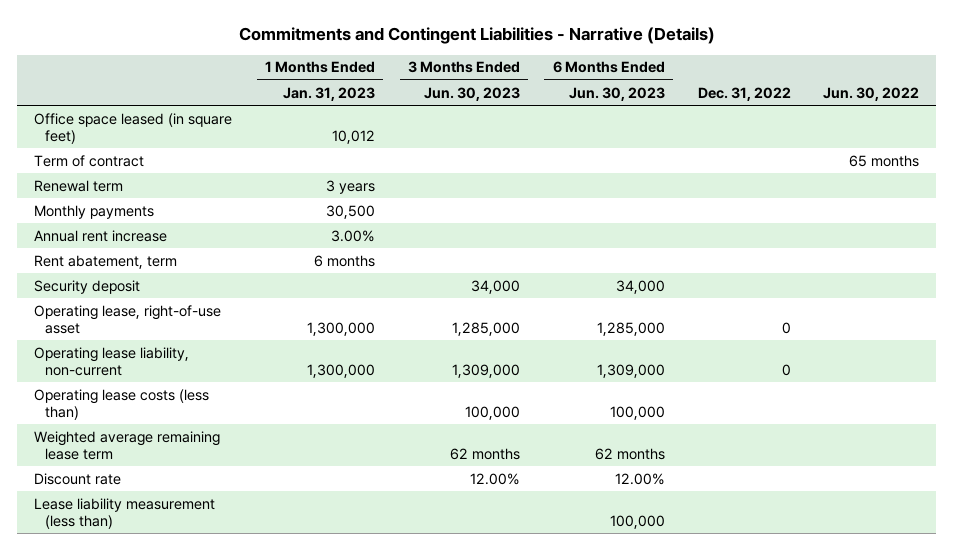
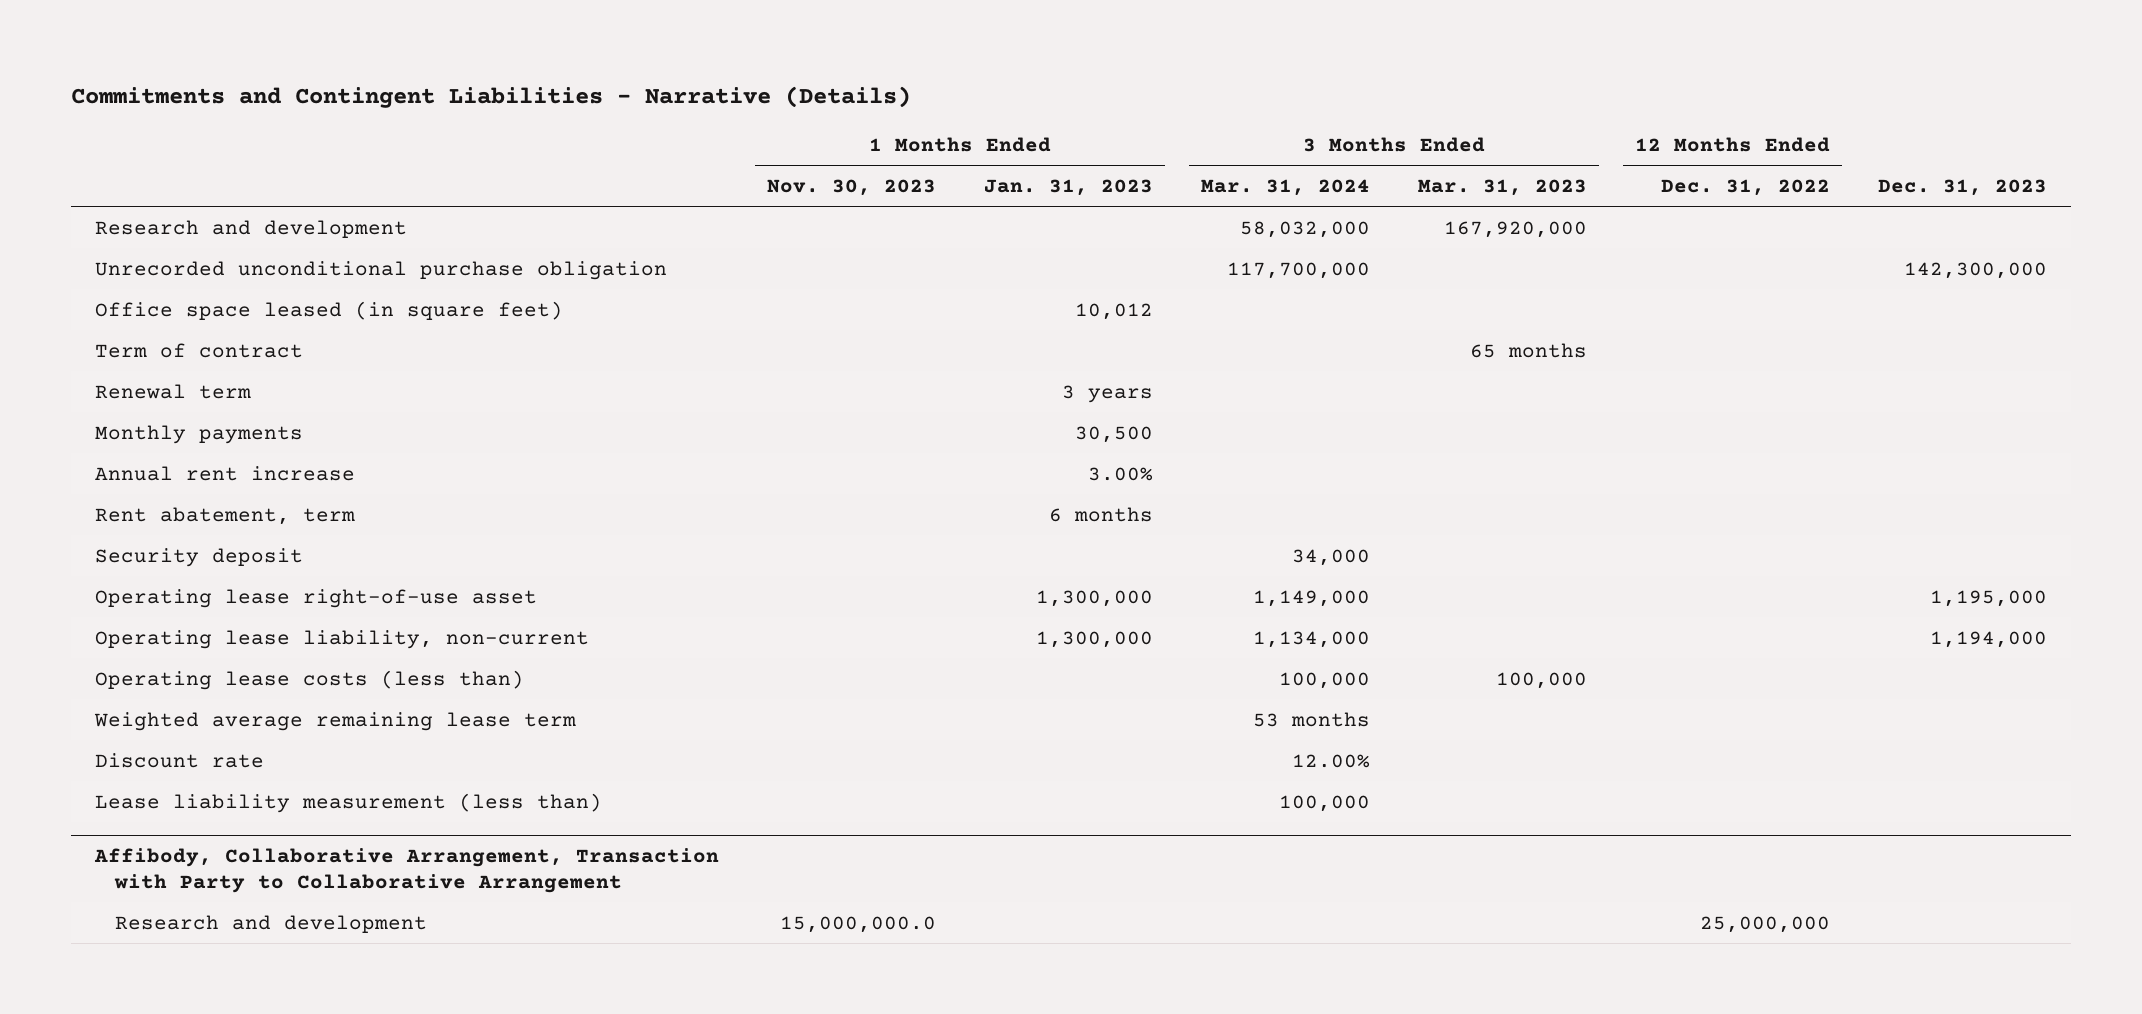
- | 1 Months Ended Jan. 31, 2023 | 3 Months Ended Jun. 30, 2023 | 6 Months Ended Jun. 30, 2023 | Dec. 31, 2022 | Jun. 30, 2022
+ | 1 Months Ended Nov. 30, 2023 | 1 Months Ended Jan. 31, 2023 | 3 Months Ended Mar. 31, 2024 | 3 Months Ended Mar. 31, 2023 | 12 Months Ended Dec. 31, 2022 | Dec. 31, 2023
+ Research and development | | | 58,032,000 | 167,920,000 | |
+ Unrecorded unconditional purchase obligation | | | 117,700,000 | | | 142,300,000
- Operating lease, right-of-use asset | 1,300,000 | 1,285,000 | 1,285,000 | 0 |
+ Operating lease right-of-use asset | | 1,300,000 | 1,149,000 | | | 1,195,000
+ Affibody, Collaborative Arrangement, Transaction with Party to Collaborative Arrangement
+ Research and development | 15,000,000.0 | | | | 25,000,000 |

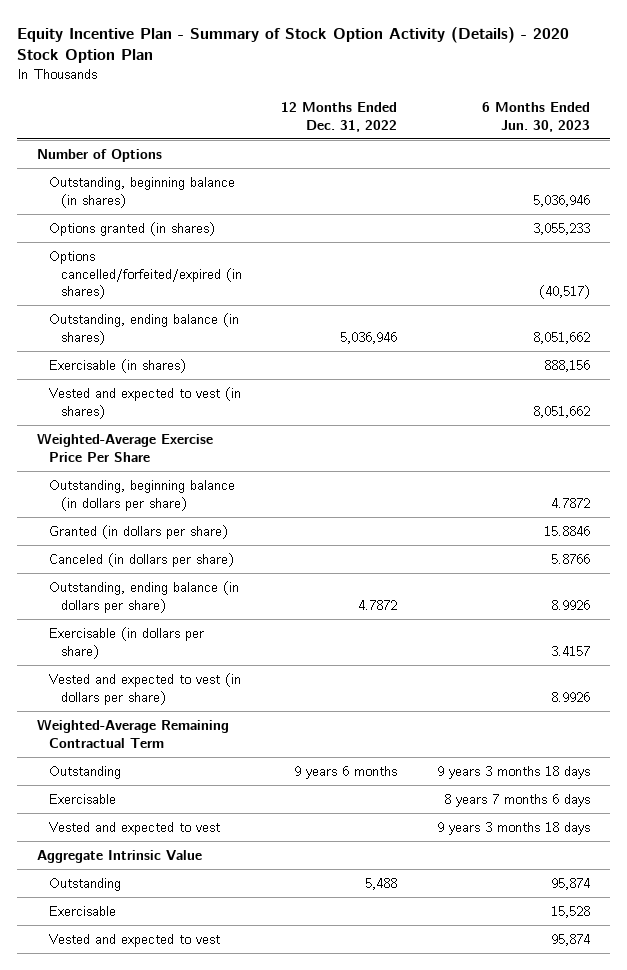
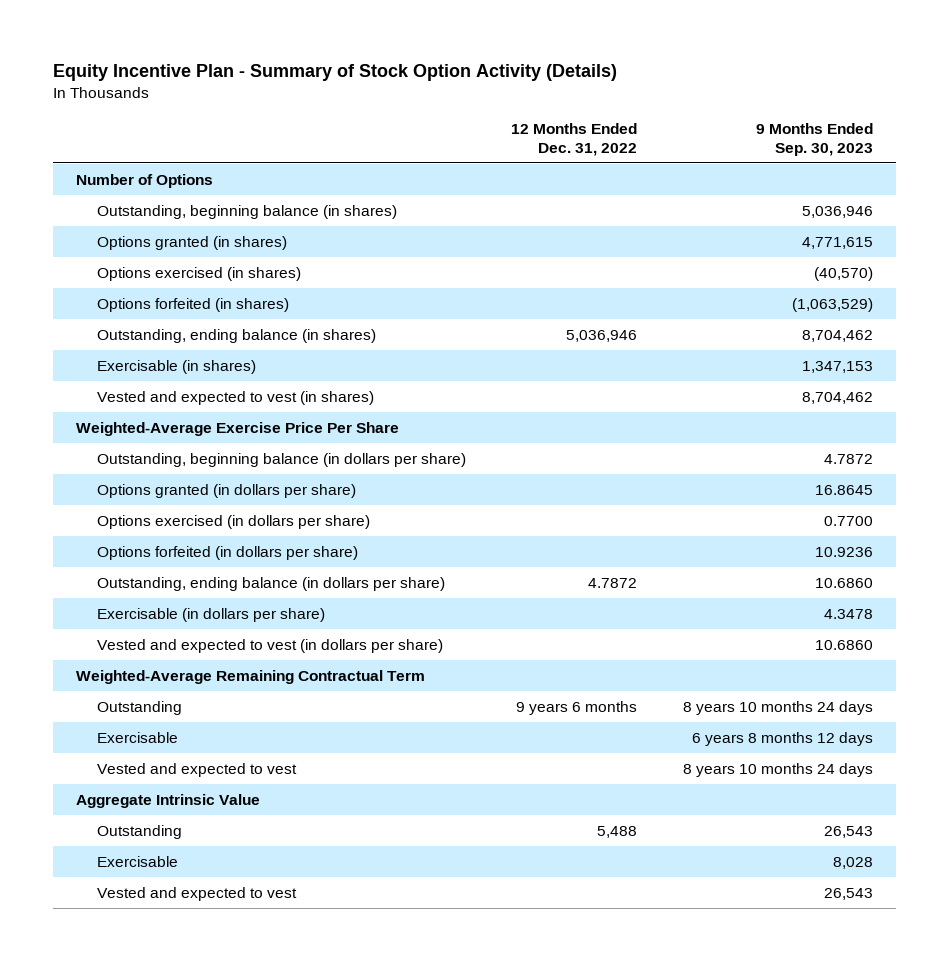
- Equity Incentive Plan - Summary of Stock Option Activity (Details) - 2020 Stock Option Plan
+ Equity Incentive Plan - Summary of Stock Option Activity (Details)
- | 12 Months Ended Dec. 31, 2022 | 6 Months Ended Jun. 30, 2023
+ | 12 Months Ended Dec. 31, 2022 | 9 Months Ended Sep. 30, 2023
- Options cancelled/forfeited/expired (in shares) | | (40,517)
+ Options exercised (in shares) | | (40,570)
+ Options forfeited (in shares) | | (1,063,529)
- Granted (in dollars per share) | | 15.8846
- Canceled (in dollars per share) | | 5.8766
+ Options granted (in dollars per share) | | 16.8645
+ Options exercised (in dollars per share) | | 0.7700
+ Options forfeited (in dollars per share) | | 10.9236

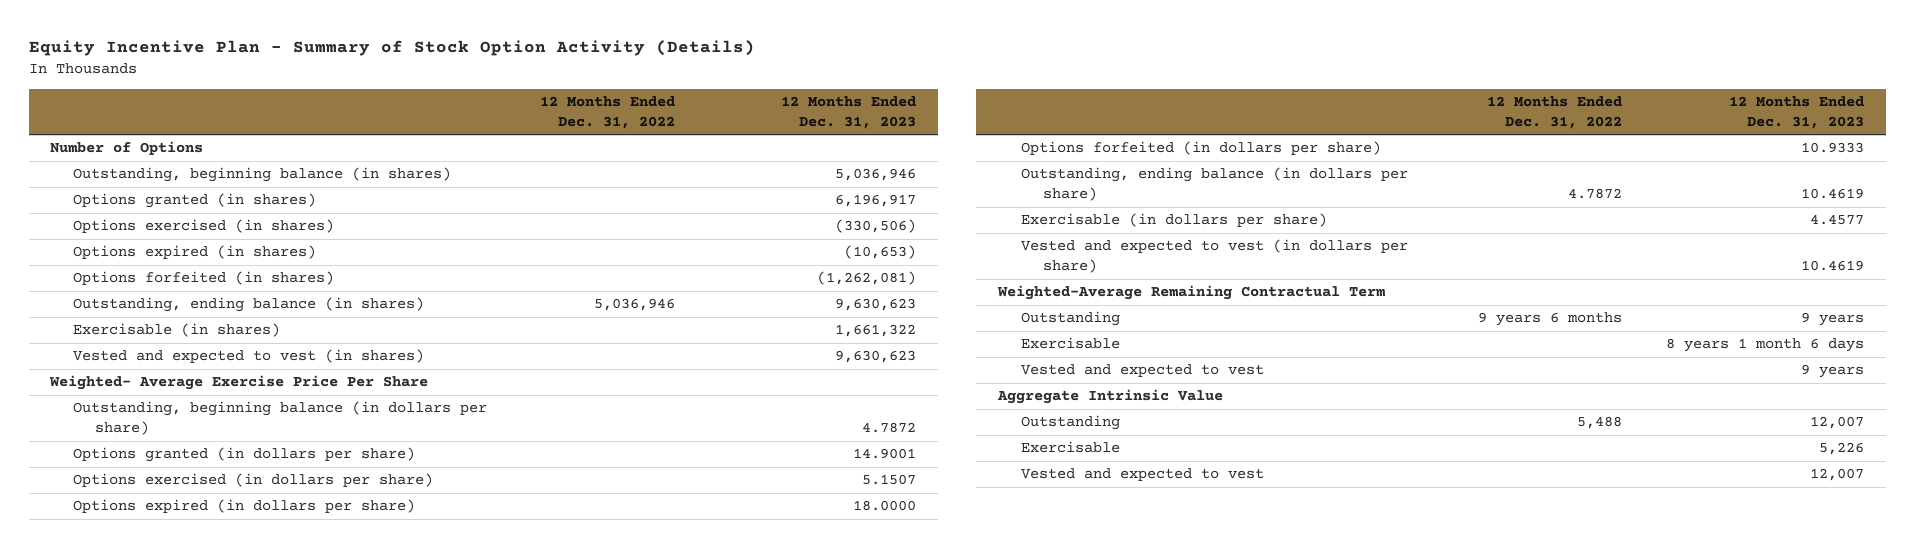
- | 12 Months Ended Dec. 31, 2022 | 9 Months Ended Sep. 30, 2023
+ | 12 Months Ended Dec. 31, 2022 | 12 Months Ended Dec. 31, 2023
+ Options expired (in shares) | | (10,653)
- Weighted-Average Exercise Price Per Share
+ Weighted- Average Exercise Price Per Share
+ Options expired (in dollars per share) | | 18.0000

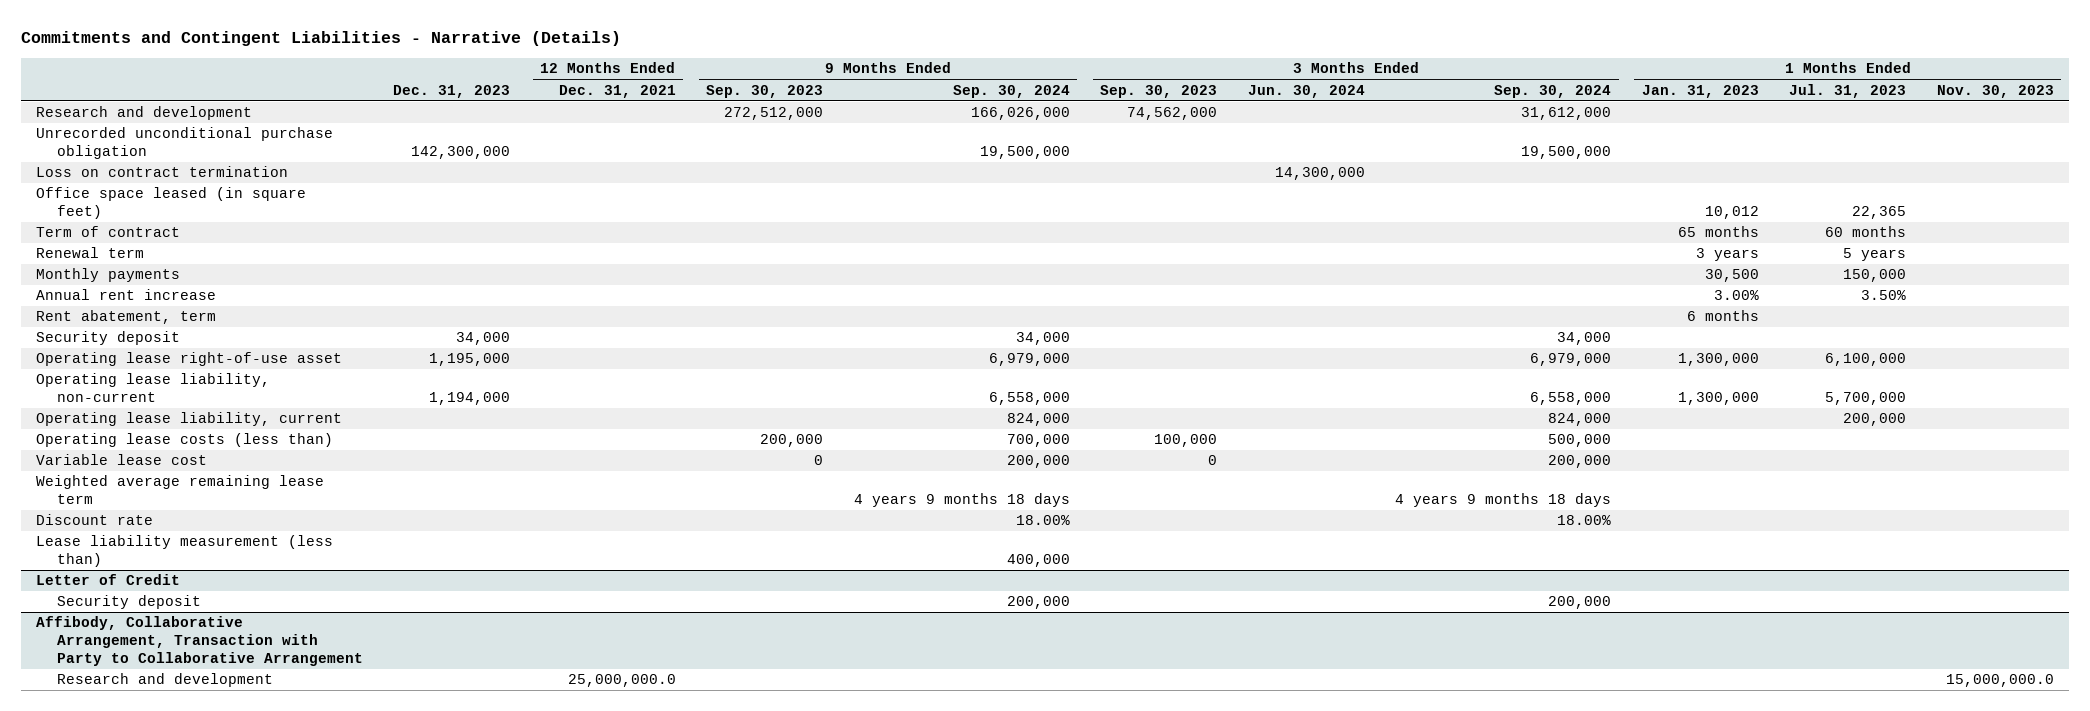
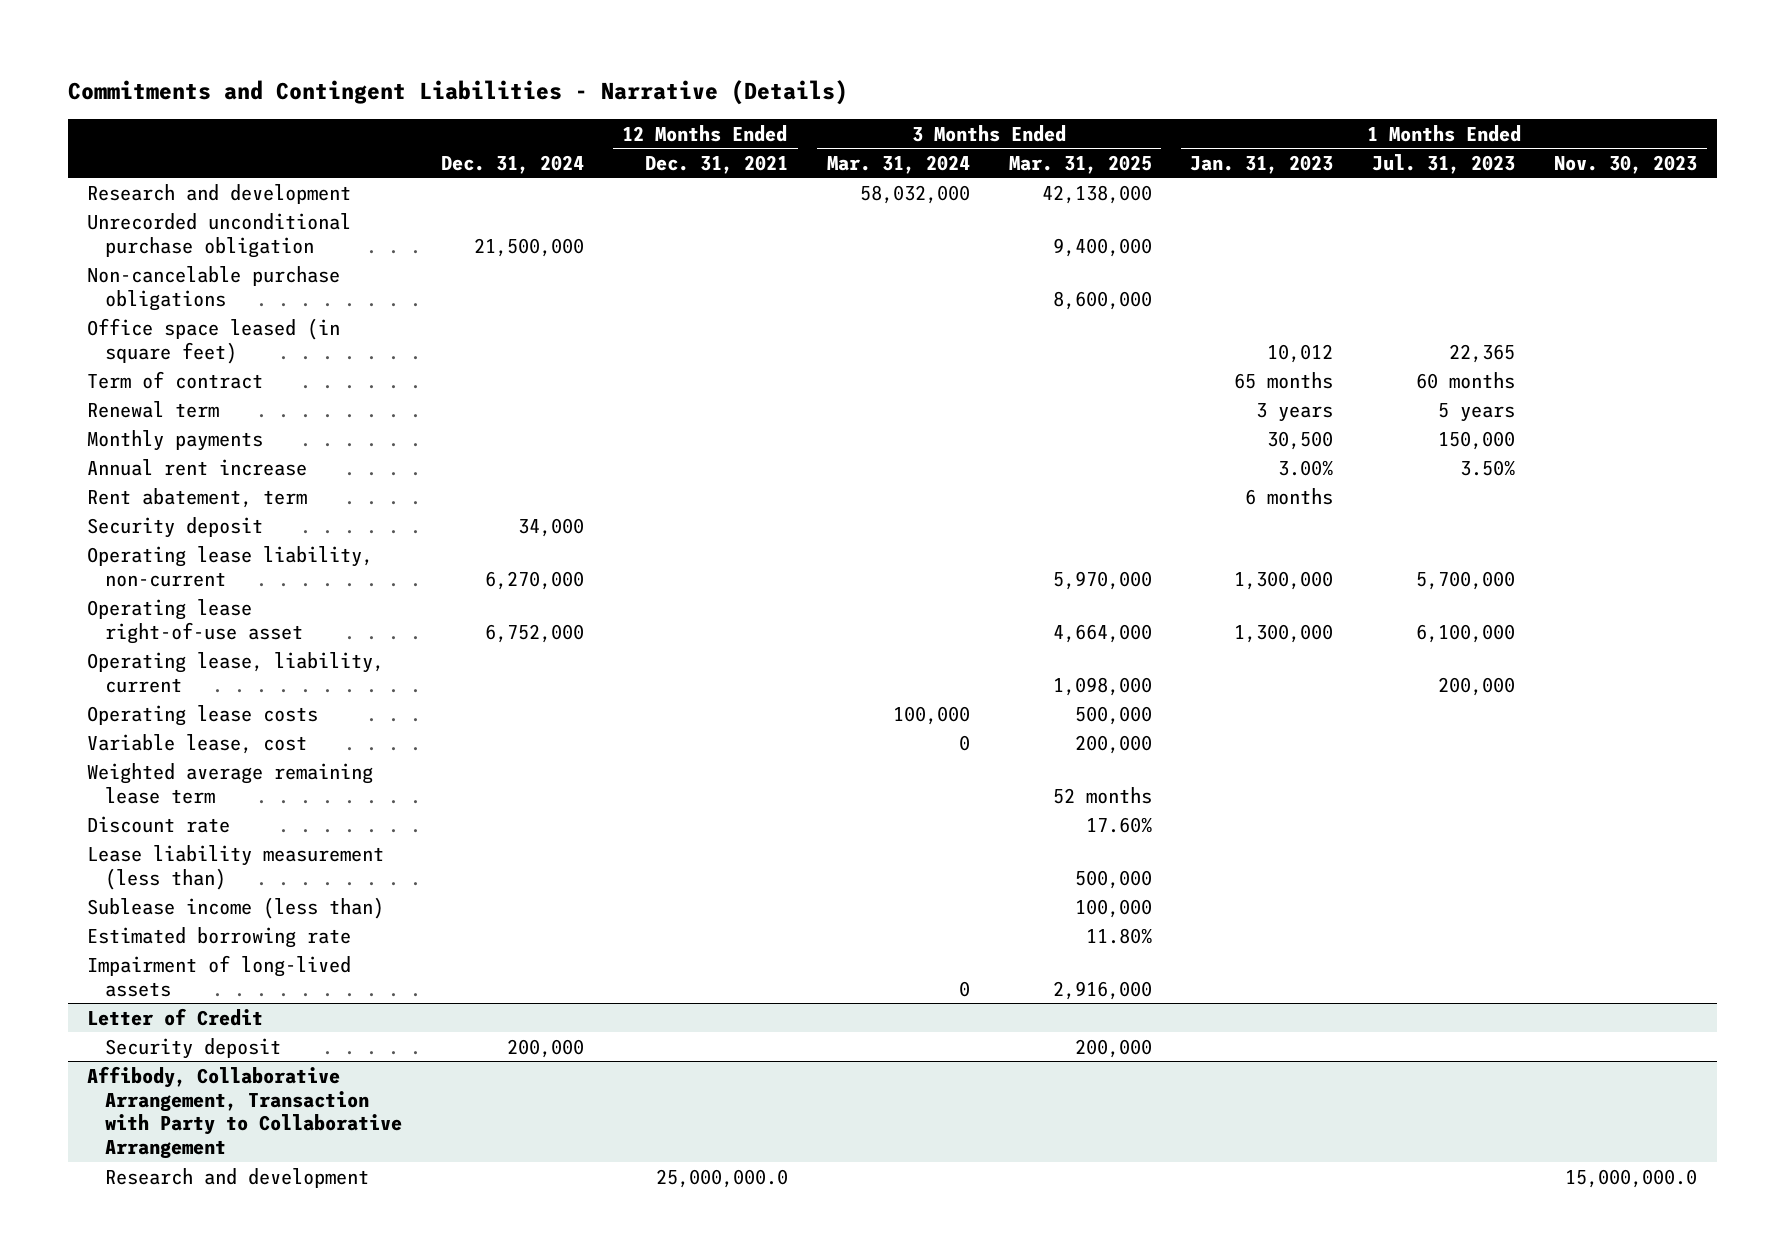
- | Dec. 31, 2023 | 12 Months Ended Dec. 31, 2021 | 9 Months Ended Sep. 30, 2023 | 9 Months Ended Sep. 30, 2024 | 3 Months Ended Sep. 30, 2023 | 3 Months Ended Jun. 30, 2024 | 3 Months Ended Sep. 30, 2024 | 1 Months Ended Jan. 31, 2023 | 1 Months Ended Jul. 31, 2023 | 1 Months Ended Nov. 30, 2023
+ | Dec. 31, 2024 | 12 Months Ended Dec. 31, 2021 | 3 Months Ended Mar. 31, 2024 | 3 Months Ended Mar. 31, 2025 | 1 Months Ended Jan. 31, 2023 | 1 Months Ended Jul. 31, 2023 | 1 Months Ended Nov. 30, 2023
- Loss on contract termination | | | | | | 14,300,000 | | | |
+ Non-cancelable purchase obligations | | | | 8,600,000 | | |
- Operating lease liability, current | | | | 824,000 | | | 824,000 | | 200,000 |
- Operating lease costs (less than) | | | 200,000 | 700,000 | 100,000 | | 500,000 | | |
- Variable lease cost | | | 0 | 200,000 | 0 | | 200,000 | | |
moved down: Operating lease right-of-use asset | 6,752,000 | | | 4,664,000 | 1,300,000 | 6,100,000 |
+ Operating lease, liability, current | | | | 1,098,000 | | 200,000 |
+ Operating lease costs | | | 100,000 | 500,000 | | |
+ Variable lease, cost | | | 0 | 200,000 | | |
+ Sublease income (less than) | | | | 100,000 | | |
+ Estimated borrowing rate | | | | 11.80% | | |
+ Impairment of long-lived assets | | | 0 | 2,916,000 | | |

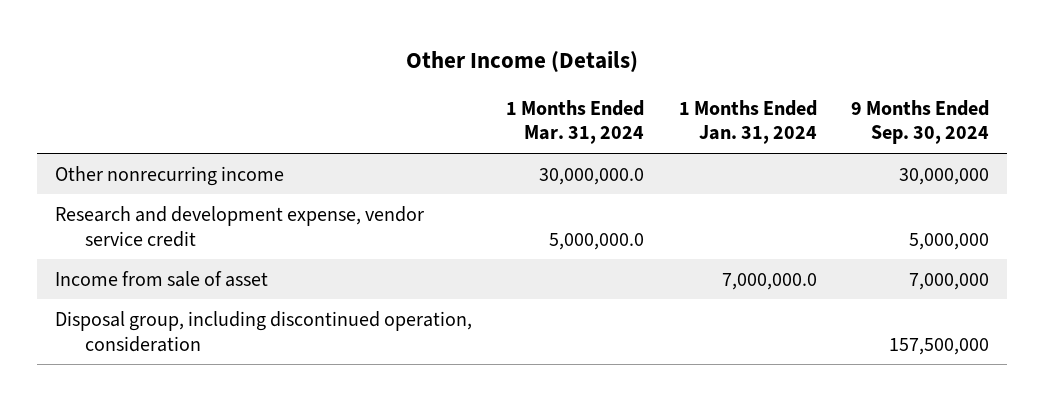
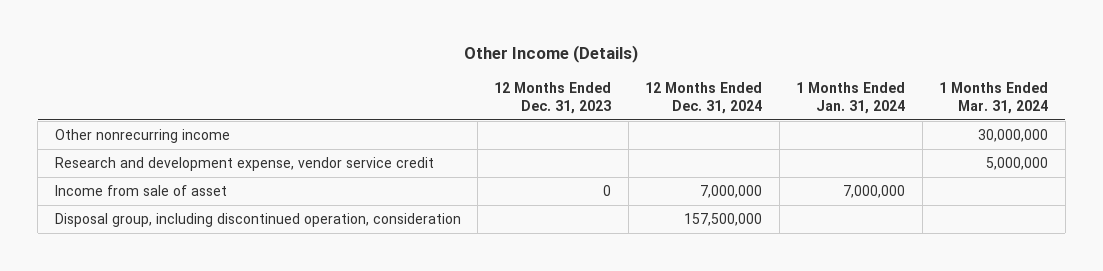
- | 1 Months Ended Mar. 31, 2024 | 1 Months Ended Jan. 31, 2024 | 9 Months Ended Sep. 30, 2024
+ | 12 Months Ended Dec. 31, 2023 | 12 Months Ended Dec. 31, 2024 | 1 Months Ended Jan. 31, 2024 | 1 Months Ended Mar. 31, 2024
- Other nonrecurring income | 30,000,000.0 | | 30,000,000
- Research and development expense, vendor service credit | 5,000,000.0 | | 5,000,000
- Income from sale of asset | | 7,000,000.0 | 7,000,000
+ Other nonrecurring income | | | | 30,000,000
+ Research and development expense, vendor service credit | | | | 5,000,000
+ Income from sale of asset | 0 | 7,000,000 | 7,000,000 |

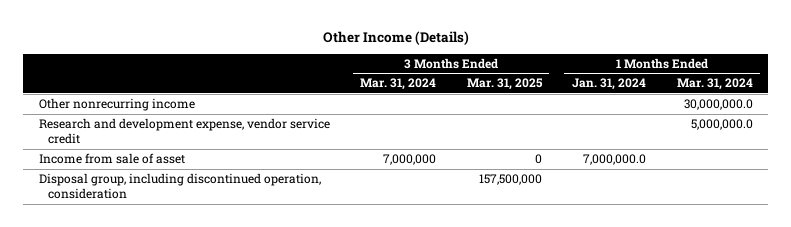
- | 12 Months Ended Dec. 31, 2023 | 12 Months Ended Dec. 31, 2024 | 1 Months Ended Jan. 31, 2024 | 1 Months Ended Mar. 31, 2024
+ | 3 Months Ended Mar. 31, 2024 | 3 Months Ended Mar. 31, 2025 | 1 Months Ended Jan. 31, 2024 | 1 Months Ended Mar. 31, 2024
- Other nonrecurring income | | | | 30,000,000
- Research and development expense, vendor service credit | | | | 5,000,000
- Income from sale of asset | 0 | 7,000,000 | 7,000,000 |
+ Other nonrecurring income | | | | 30,000,000.0
+ Research and development expense, vendor service credit | | | | 5,000,000.0
+ Income from sale of asset | 7,000,000 | 0 | 7,000,000.0 |

